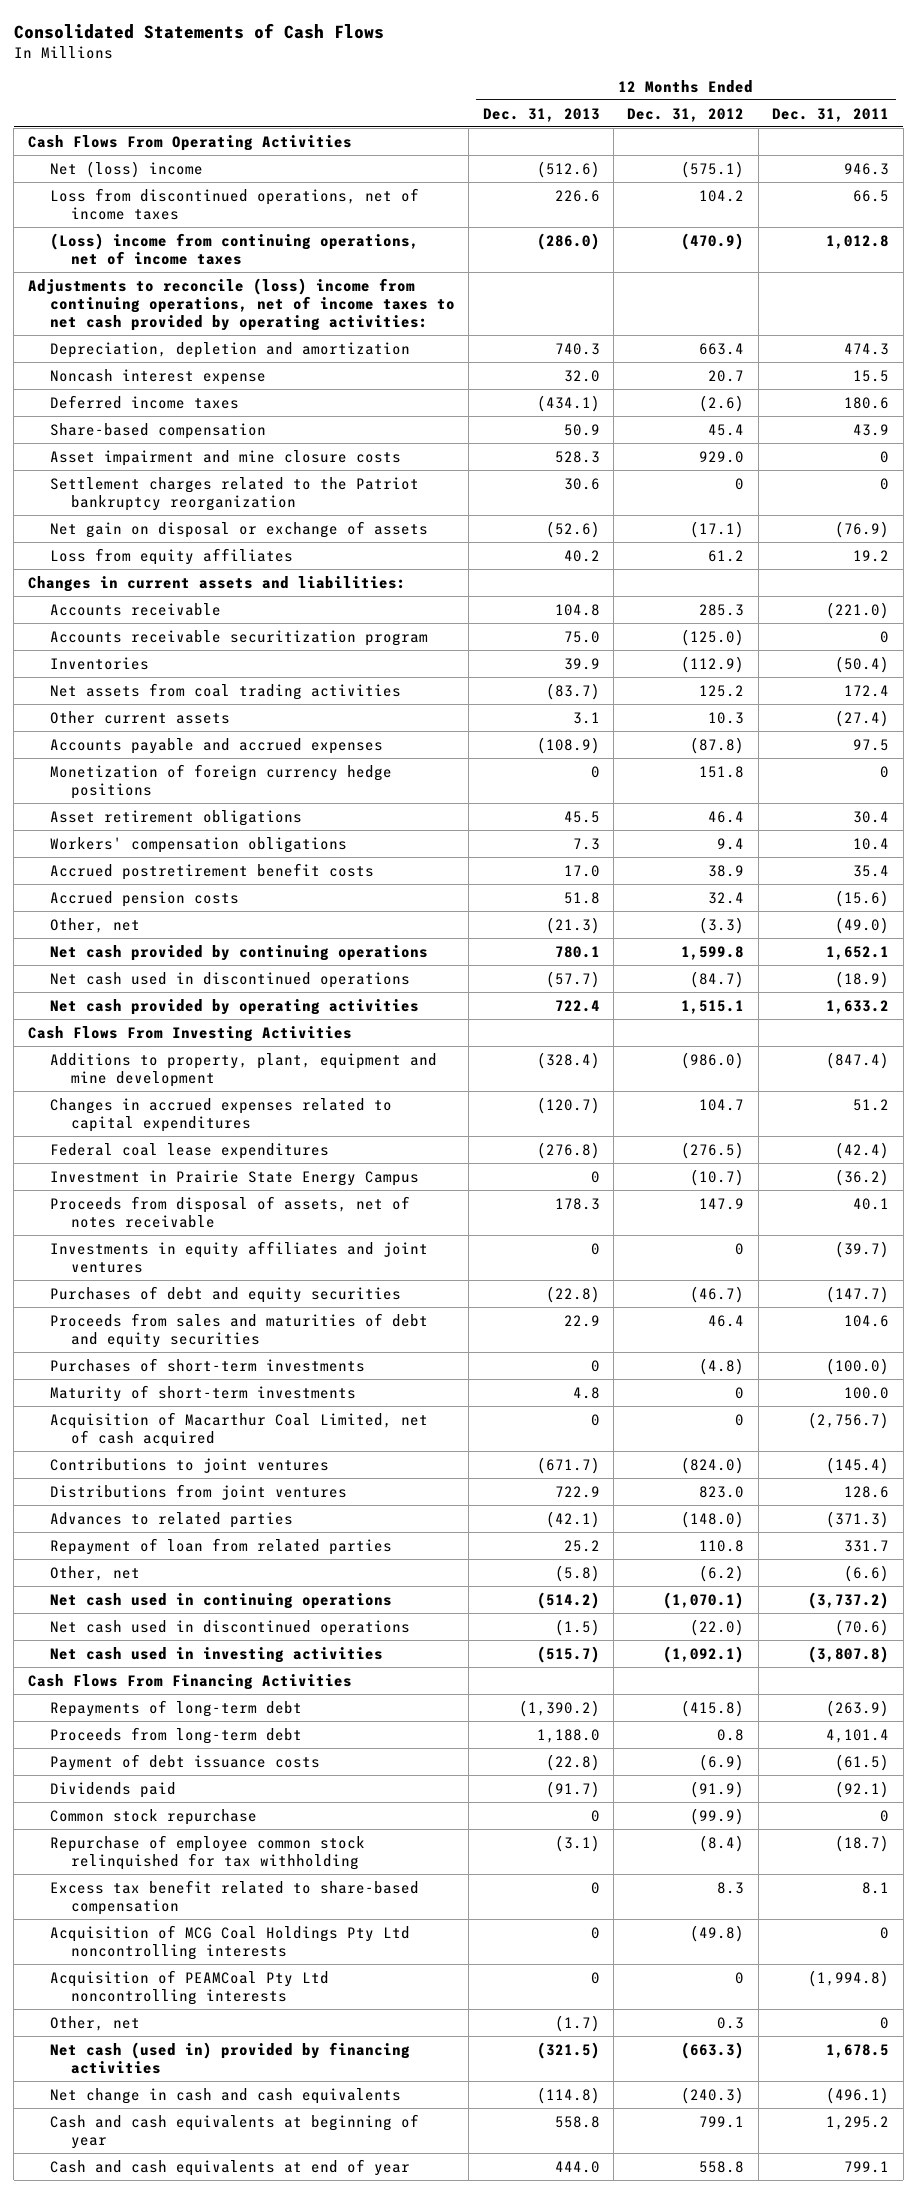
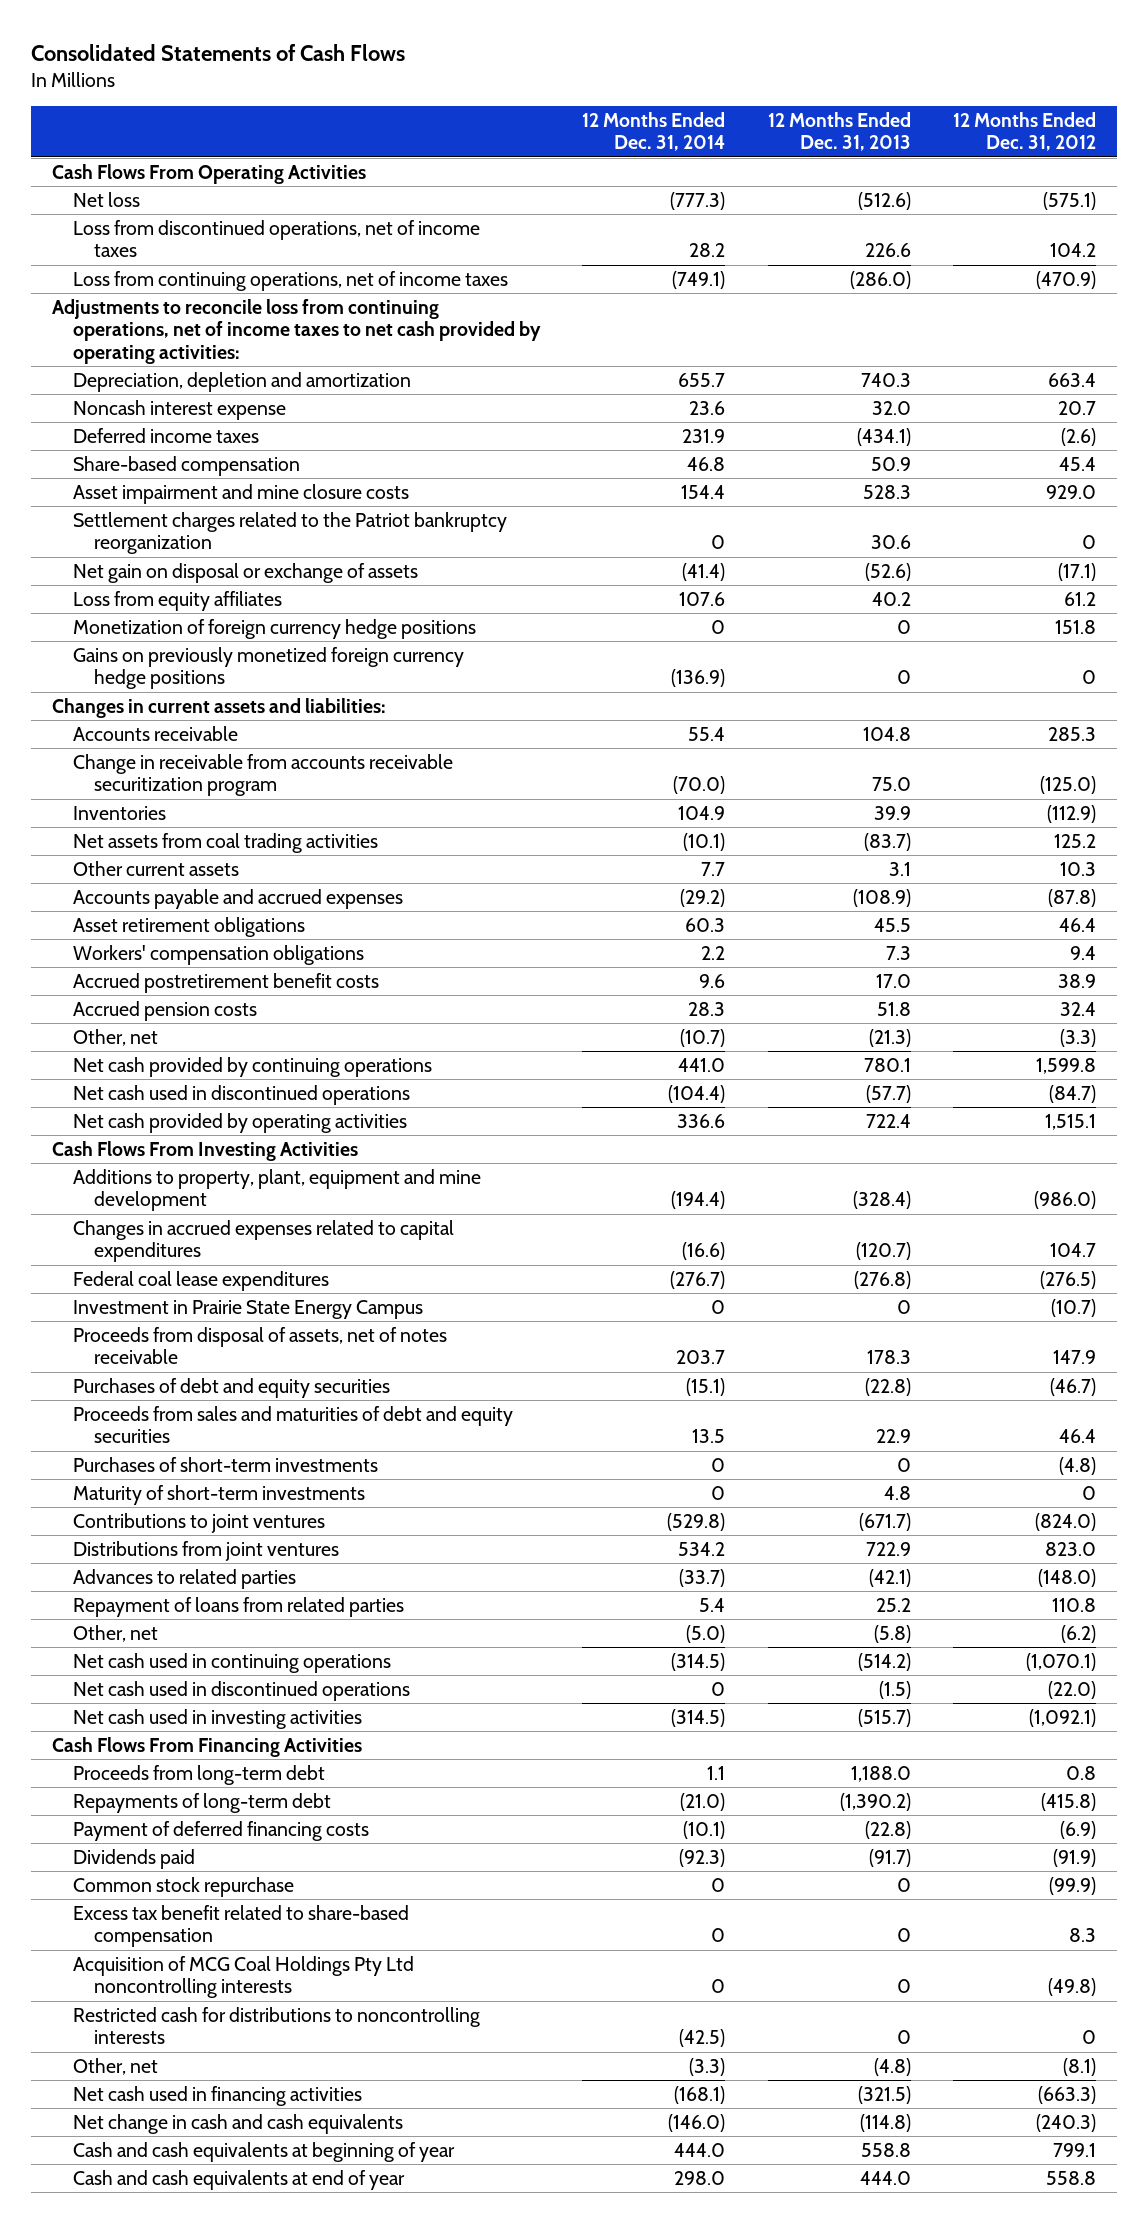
- | 12 Months Ended Dec. 31, 2013 | 12 Months Ended Dec. 31, 2012 | 12 Months Ended Dec. 31, 2011
+ | 12 Months Ended Dec. 31, 2014 | 12 Months Ended Dec. 31, 2013 | 12 Months Ended Dec. 31, 2012
- Net (loss) income | (512.6) | (575.1) | 946.3
+ Net loss | (777.3) | (512.6) | (575.1)
- (Loss) income from continuing operations, net of income taxes | (286.0) | (470.9) | 1,012.8
- Adjustments to reconcile (loss) income from continuing operations, net of income taxes to net cash provided by operating activities:
+ Loss from continuing operations, net of income taxes | (749.1) | (286.0) | (470.9)
+ Adjustments to reconcile loss from continuing operations, net of income taxes to net cash provided by operating activities:
moved up: Monetization of foreign currency hedge positions | 0 | 0 | 151.8
+ Gains on previously monetized foreign currency hedge positions | (136.9) | 0 | 0
- Accounts receivable securitization program | 75.0 | (125.0) | 0
+ Change in receivable from accounts receivable securitization program | (70.0) | 75.0 | (125.0)
- Investments in equity affiliates and joint ventures | 0 | 0 | (39.7)
- Acquisition of Macarthur Coal Limited, net of cash acquired | 0 | 0 | (2,756.7)
- Repayment of loan from related parties | 25.2 | 110.8 | 331.7
+ Repayment of loans from related parties | 5.4 | 25.2 | 110.8
- Payment of debt issuance costs | (22.8) | (6.9) | (61.5)
moved down: Repayments of long-term debt | (21.0) | (1,390.2) | (415.8)
+ Payment of deferred financing costs | (10.1) | (22.8) | (6.9)
- Repurchase of employee common stock relinquished for tax withholding | (3.1) | (8.4) | (18.7)
- Acquisition of PEAMCoal Pty Ltd noncontrolling interests | 0 | 0 | (1,994.8)
- Other, net | (1.7) | 0.3 | 0
- Net cash (used in) provided by financing activities | (321.5) | (663.3) | 1,678.5
+ Restricted cash for distributions to noncontrolling interests | (42.5) | 0 | 0
+ Other, net | (3.3) | (4.8) | (8.1)
+ Net cash used in financing activities | (168.1) | (321.5) | (663.3)

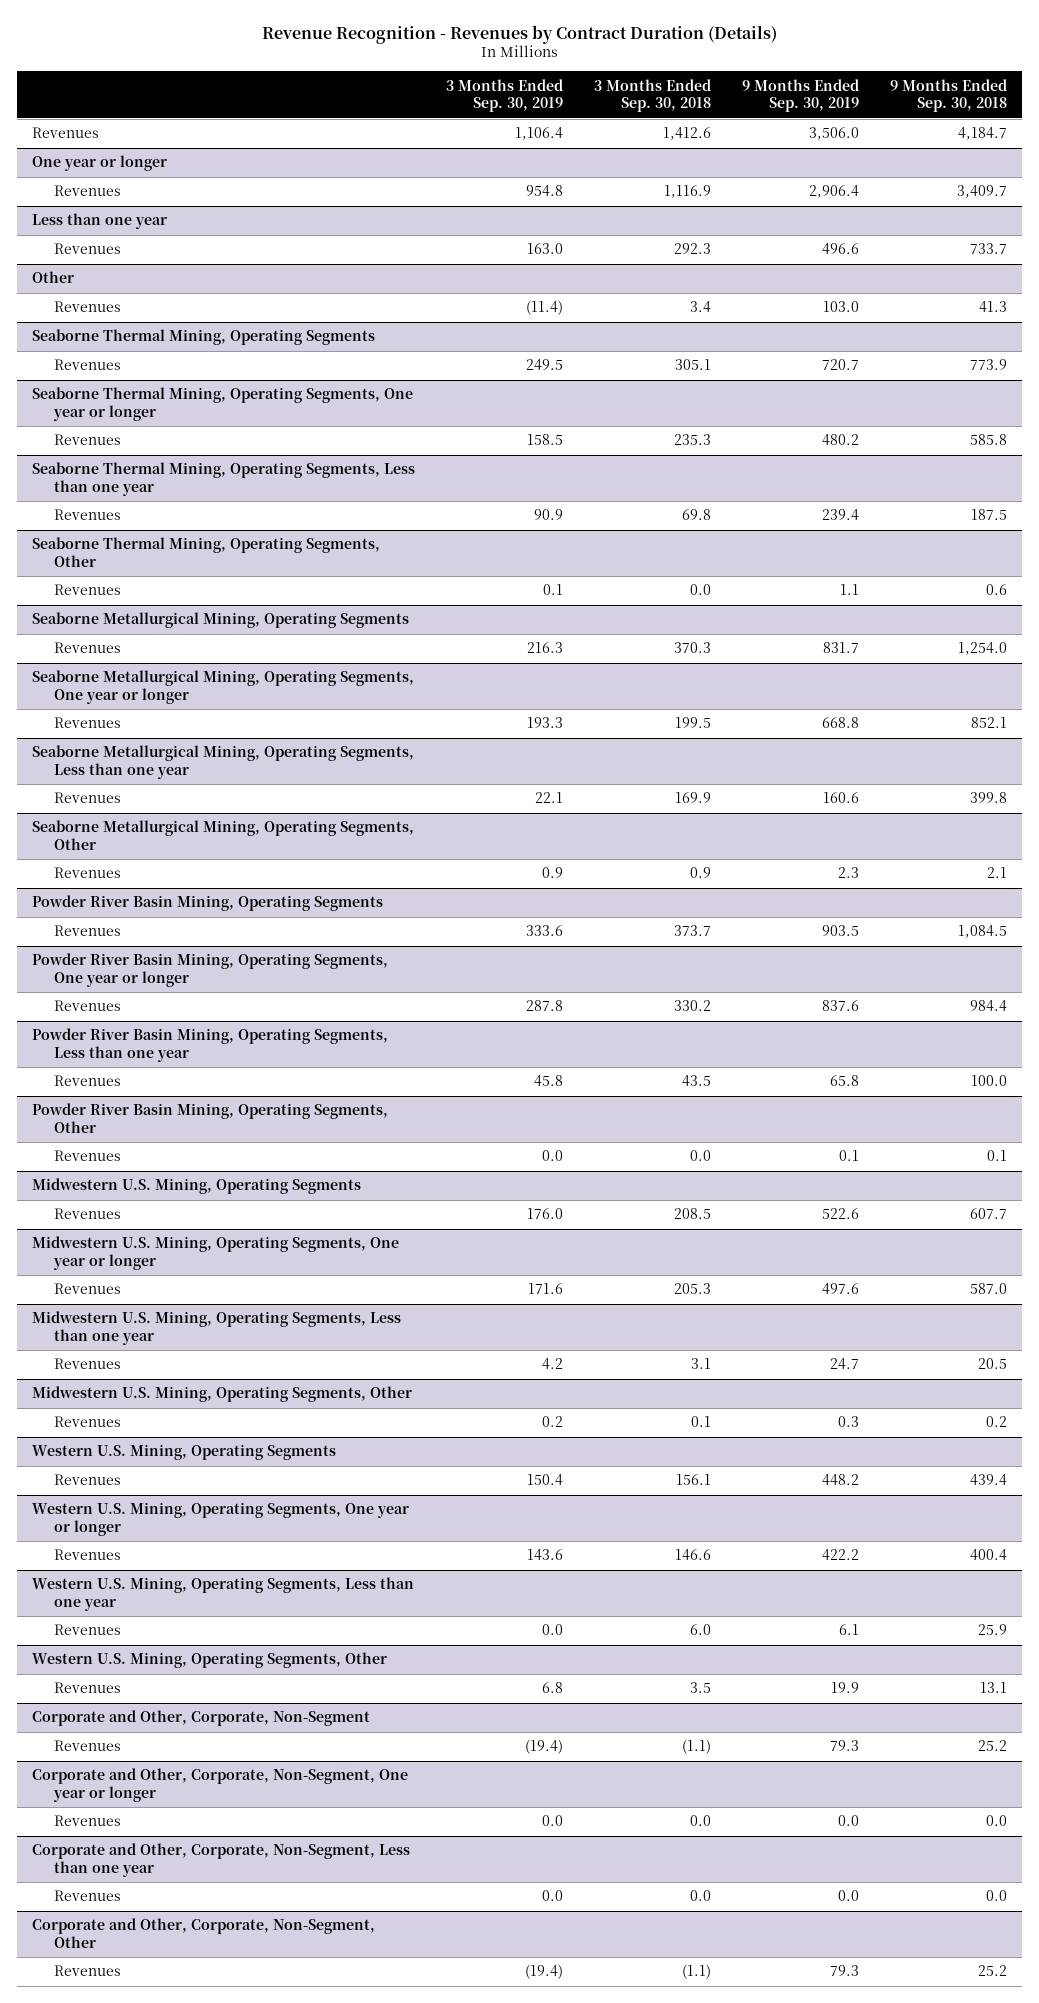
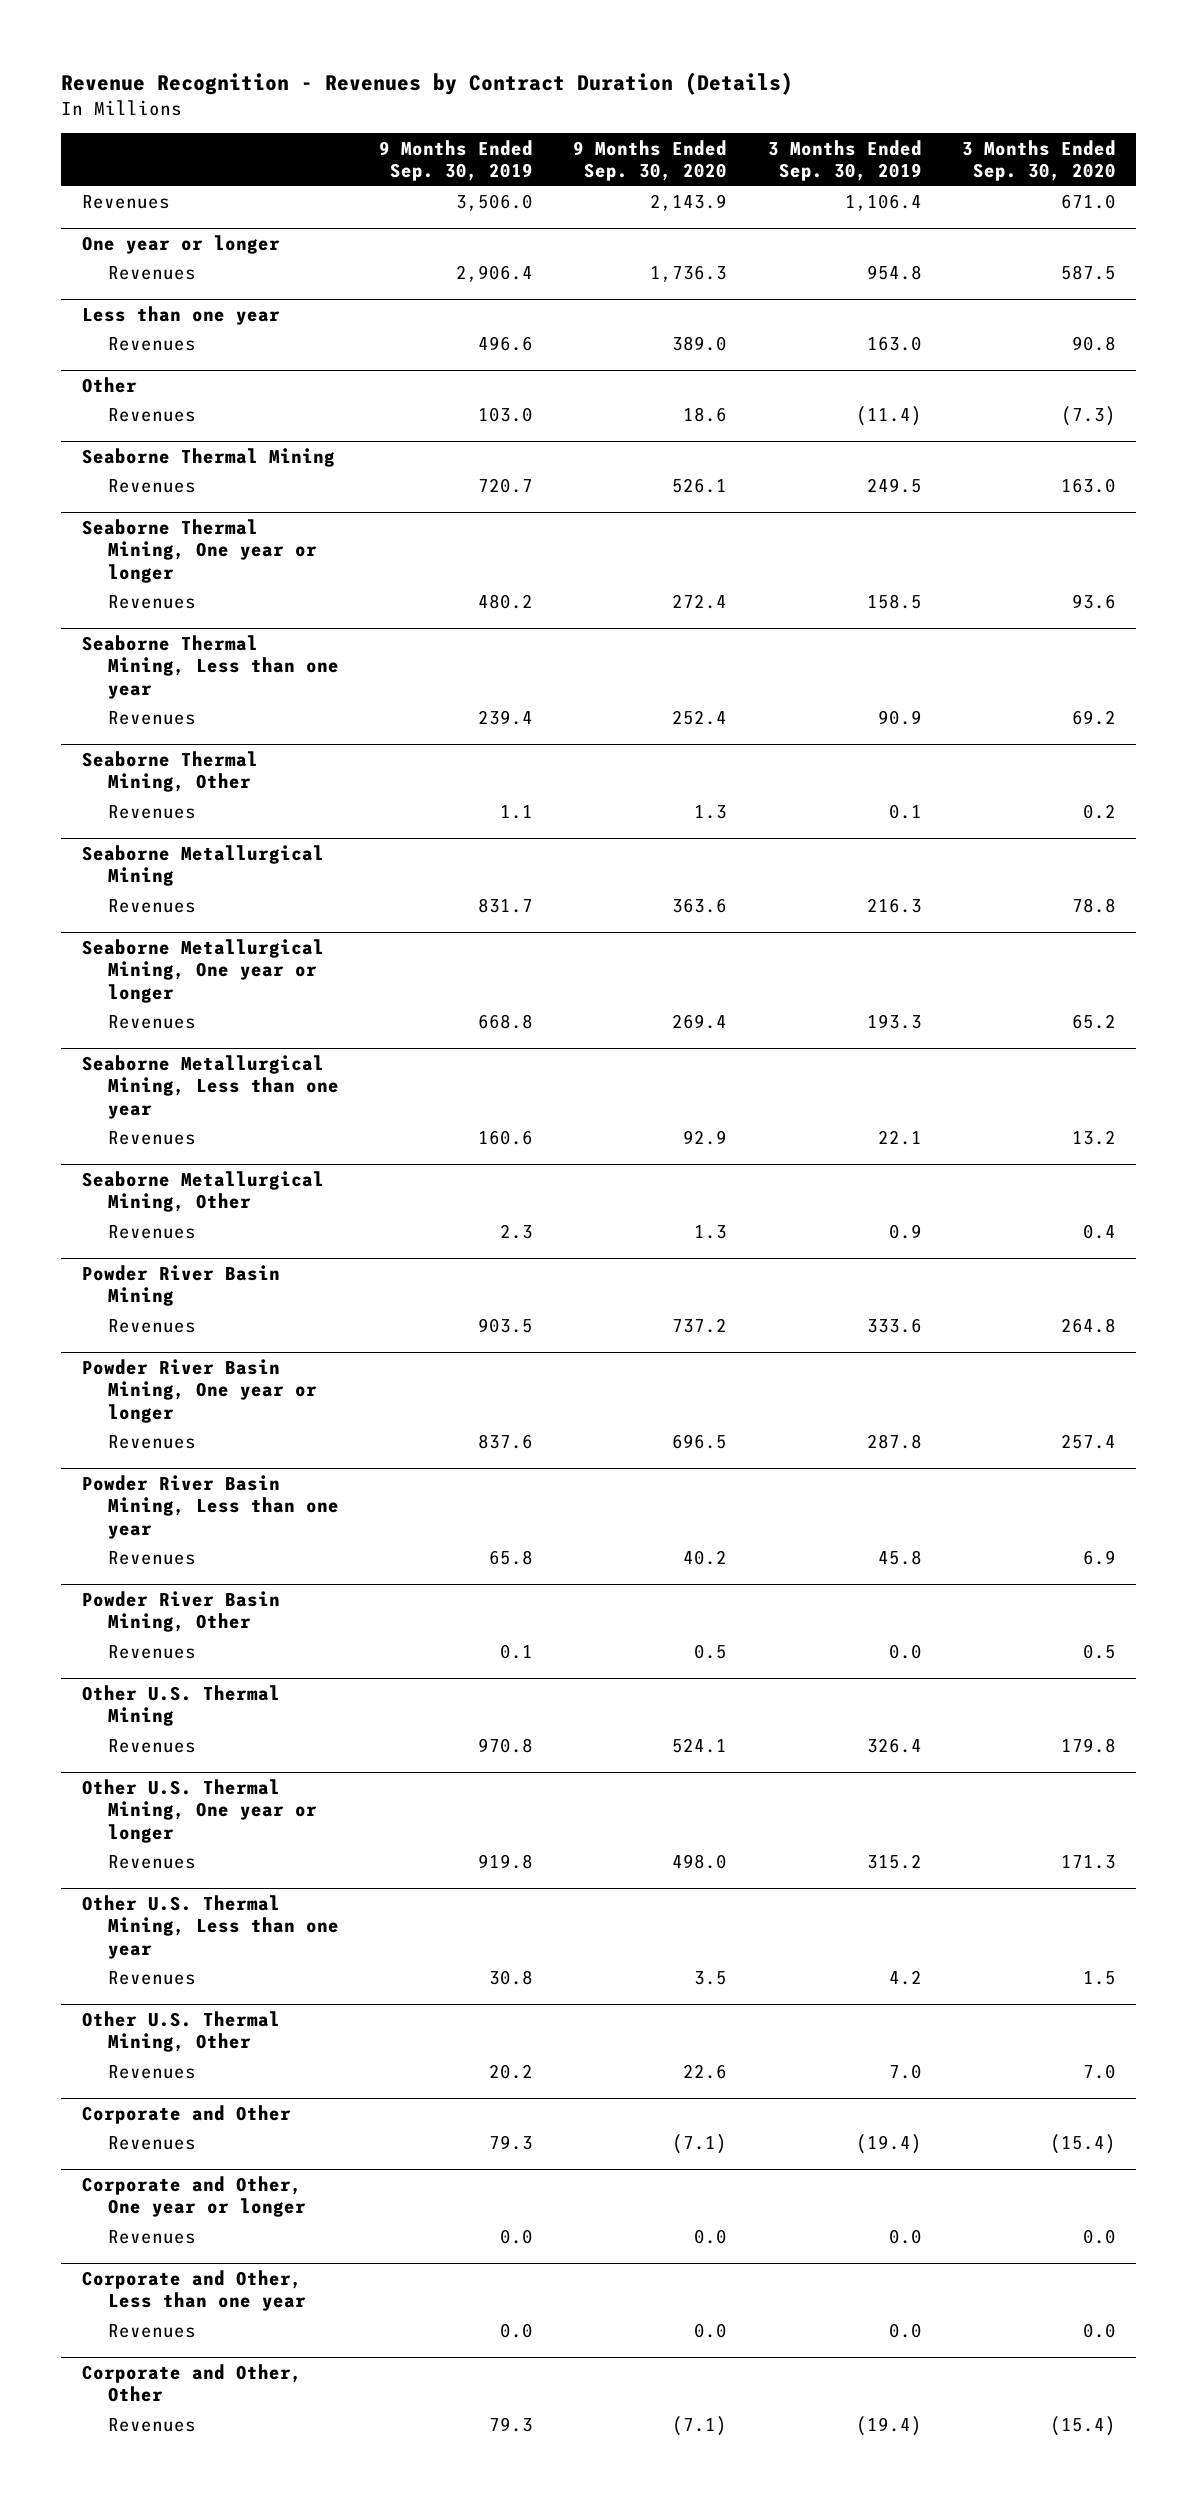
- | 3 Months Ended Sep. 30, 2019 | 3 Months Ended Sep. 30, 2018 | 9 Months Ended Sep. 30, 2019 | 9 Months Ended Sep. 30, 2018
+ | 9 Months Ended Sep. 30, 2019 | 9 Months Ended Sep. 30, 2020 | 3 Months Ended Sep. 30, 2019 | 3 Months Ended Sep. 30, 2020
- Seaborne Thermal Mining, Operating Segments
+ Seaborne Thermal Mining
- Seaborne Thermal Mining, Operating Segments, One year or longer
+ Seaborne Thermal Mining, One year or longer
- Seaborne Thermal Mining, Operating Segments, Less than one year
+ Seaborne Thermal Mining, Less than one year
- Seaborne Thermal Mining, Operating Segments, Other
+ Seaborne Thermal Mining, Other
- Seaborne Metallurgical Mining, Operating Segments
+ Seaborne Metallurgical Mining
- Seaborne Metallurgical Mining, Operating Segments, One year or longer
+ Seaborne Metallurgical Mining, One year or longer
- Seaborne Metallurgical Mining, Operating Segments, Less than one year
+ Seaborne Metallurgical Mining, Less than one year
- Seaborne Metallurgical Mining, Operating Segments, Other
+ Seaborne Metallurgical Mining, Other
- Powder River Basin Mining, Operating Segments
+ Powder River Basin Mining
- Powder River Basin Mining, Operating Segments, One year or longer
+ Powder River Basin Mining, One year or longer
- Powder River Basin Mining, Operating Segments, Less than one year
+ Powder River Basin Mining, Less than one year
- Powder River Basin Mining, Operating Segments, Other
+ Powder River Basin Mining, Other
- Midwestern U.S. Mining, Operating Segments
- Revenues | 176.0 | 208.5 | 522.6 | 607.7
- Midwestern U.S. Mining, Operating Segments, One year or longer
- Revenues | 171.6 | 205.3 | 497.6 | 587.0
- Midwestern U.S. Mining, Operating Segments, Less than one year
- Revenues | 4.2 | 3.1 | 24.7 | 20.5
- Midwestern U.S. Mining, Operating Segments, Other
- Revenues | 0.2 | 0.1 | 0.3 | 0.2
- Western U.S. Mining, Operating Segments
- Revenues | 150.4 | 156.1 | 448.2 | 439.4
- Western U.S. Mining, Operating Segments, One year or longer
- Revenues | 143.6 | 146.6 | 422.2 | 400.4
- Western U.S. Mining, Operating Segments, Less than one year
- Revenues | 0.0 | 6.0 | 6.1 | 25.9
- Western U.S. Mining, Operating Segments, Other
- Revenues | 6.8 | 3.5 | 19.9 | 13.1
- Corporate and Other, Corporate, Non-Segment
+ Other U.S. Thermal Mining
+ Revenues | 970.8 | 524.1 | 326.4 | 179.8
+ Other U.S. Thermal Mining, One year or longer
+ Revenues | 919.8 | 498.0 | 315.2 | 171.3
+ Other U.S. Thermal Mining, Less than one year
+ Revenues | 30.8 | 3.5 | 4.2 | 1.5
+ Other U.S. Thermal Mining, Other
+ Revenues | 20.2 | 22.6 | 7.0 | 7.0
+ Corporate and Other
- Corporate and Other, Corporate, Non-Segment, One year or longer
+ Corporate and Other, One year or longer
- Corporate and Other, Corporate, Non-Segment, Less than one year
+ Corporate and Other, Less than one year
- Corporate and Other, Corporate, Non-Segment, Other
+ Corporate and Other, Other

